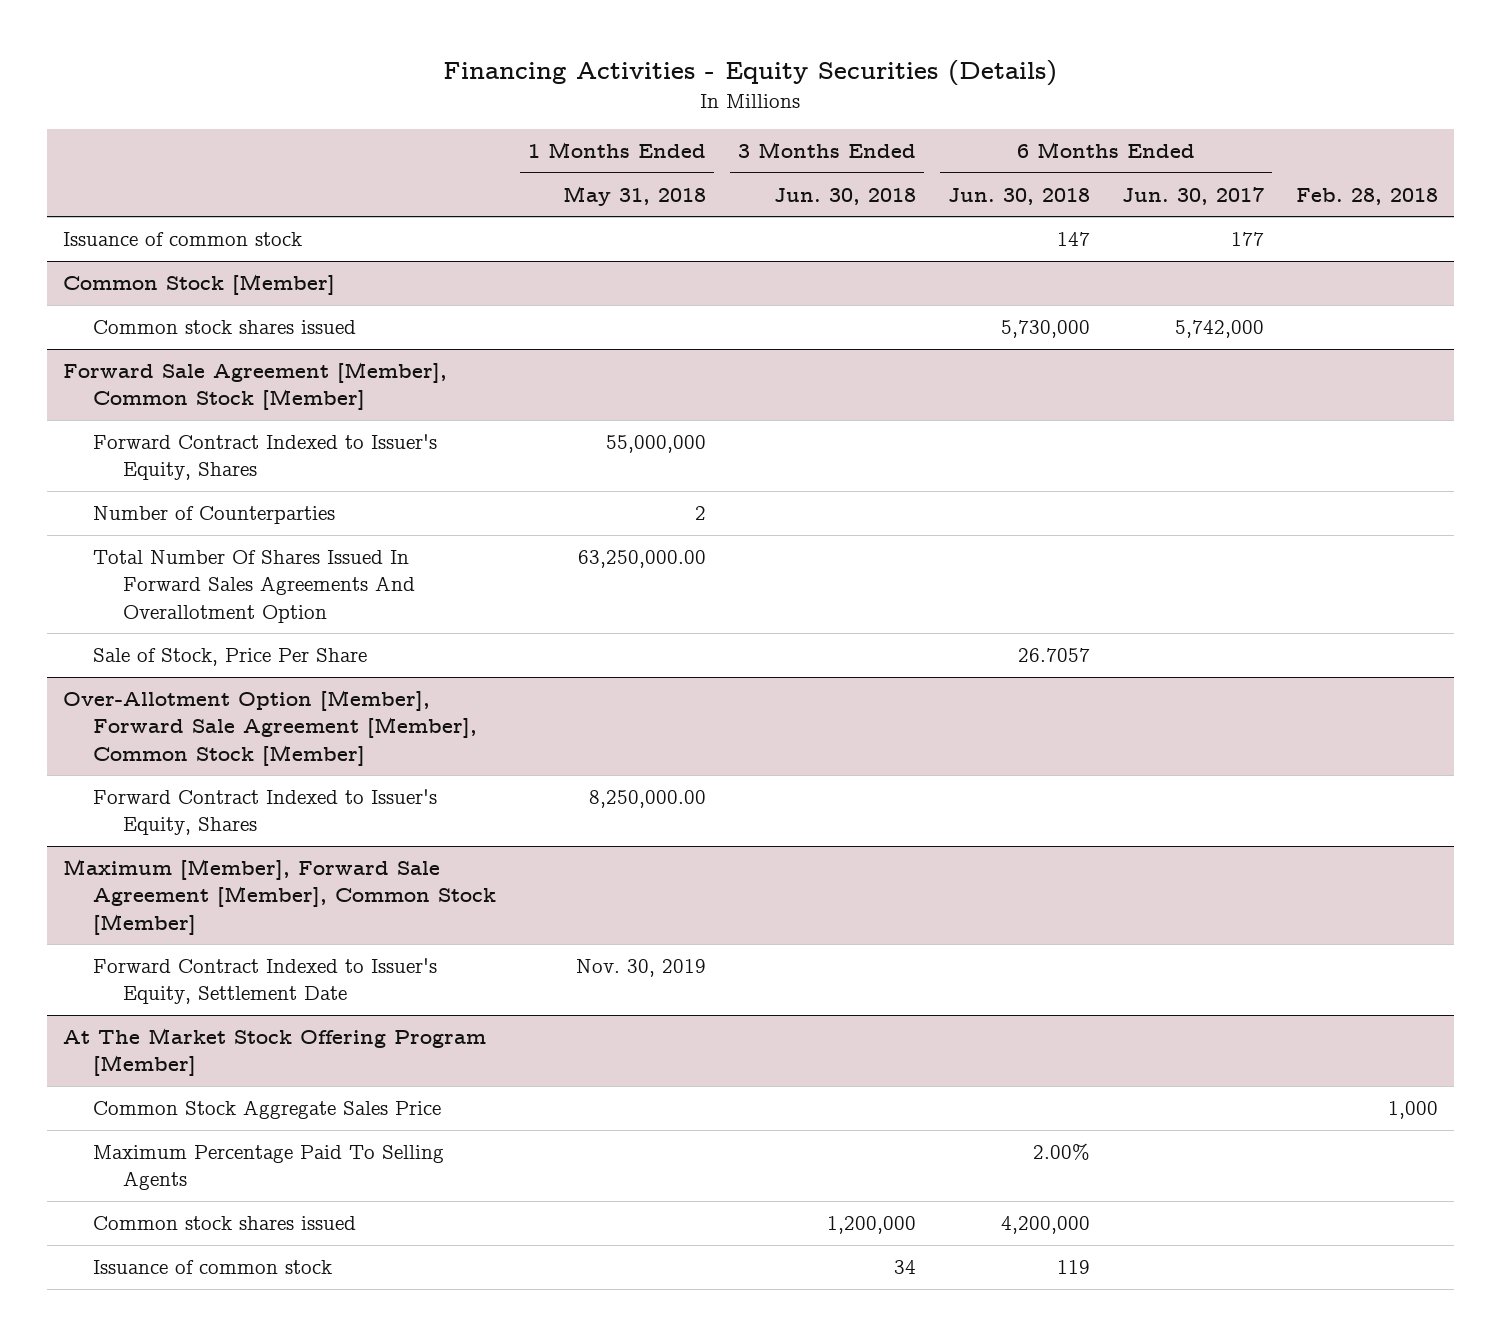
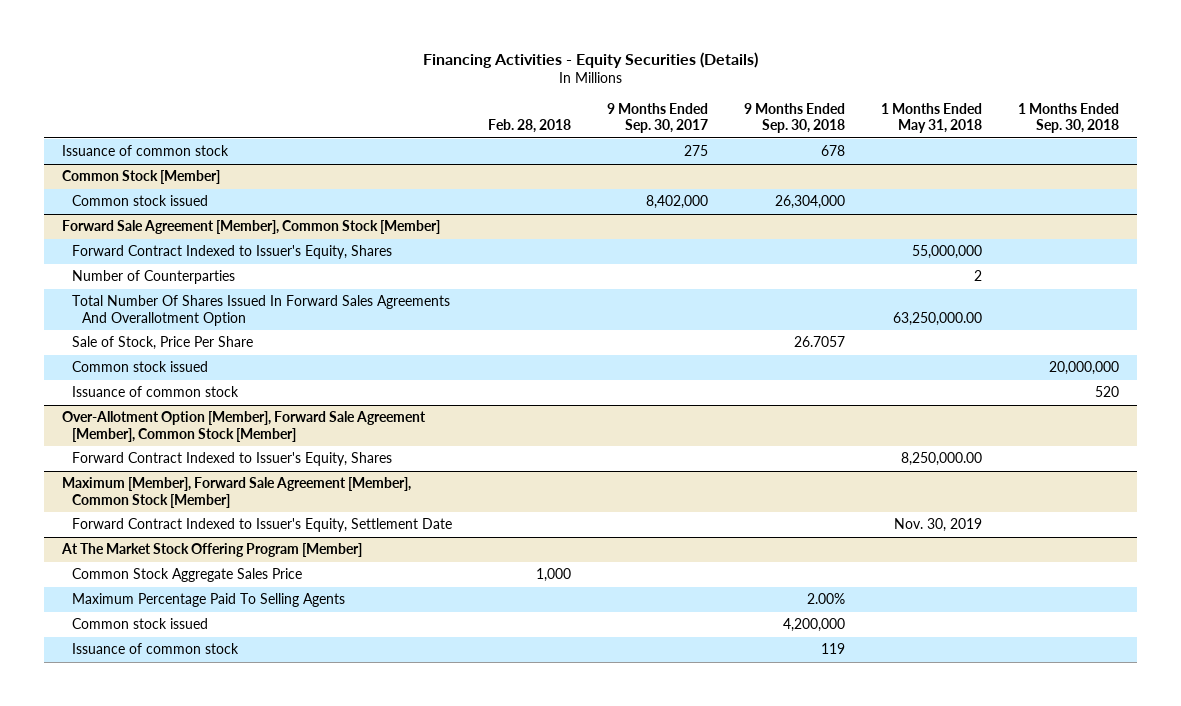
- | 1 Months Ended May 31, 2018 | 3 Months Ended Jun. 30, 2018 | 6 Months Ended Jun. 30, 2018 | 6 Months Ended Jun. 30, 2017 | Feb. 28, 2018
+ | Feb. 28, 2018 | 9 Months Ended Sep. 30, 2017 | 9 Months Ended Sep. 30, 2018 | 1 Months Ended May 31, 2018 | 1 Months Ended Sep. 30, 2018
@ Common Stock [Member]
- Common stock shares issued | | | 5,730,000 | 5,742,000 |
+ Common stock issued | | 8,402,000 | 26,304,000 | |
@ Forward Sale Agreement [Member], Common Stock [Member]
+ Common stock issued | | | | | 20,000,000
+ Issuance of common stock | | | | | 520
@ At The Market Stock Offering Program [Member]
- Common stock shares issued | | 1,200,000 | 4,200,000 | |
+ Common stock issued | | | 4,200,000 | |

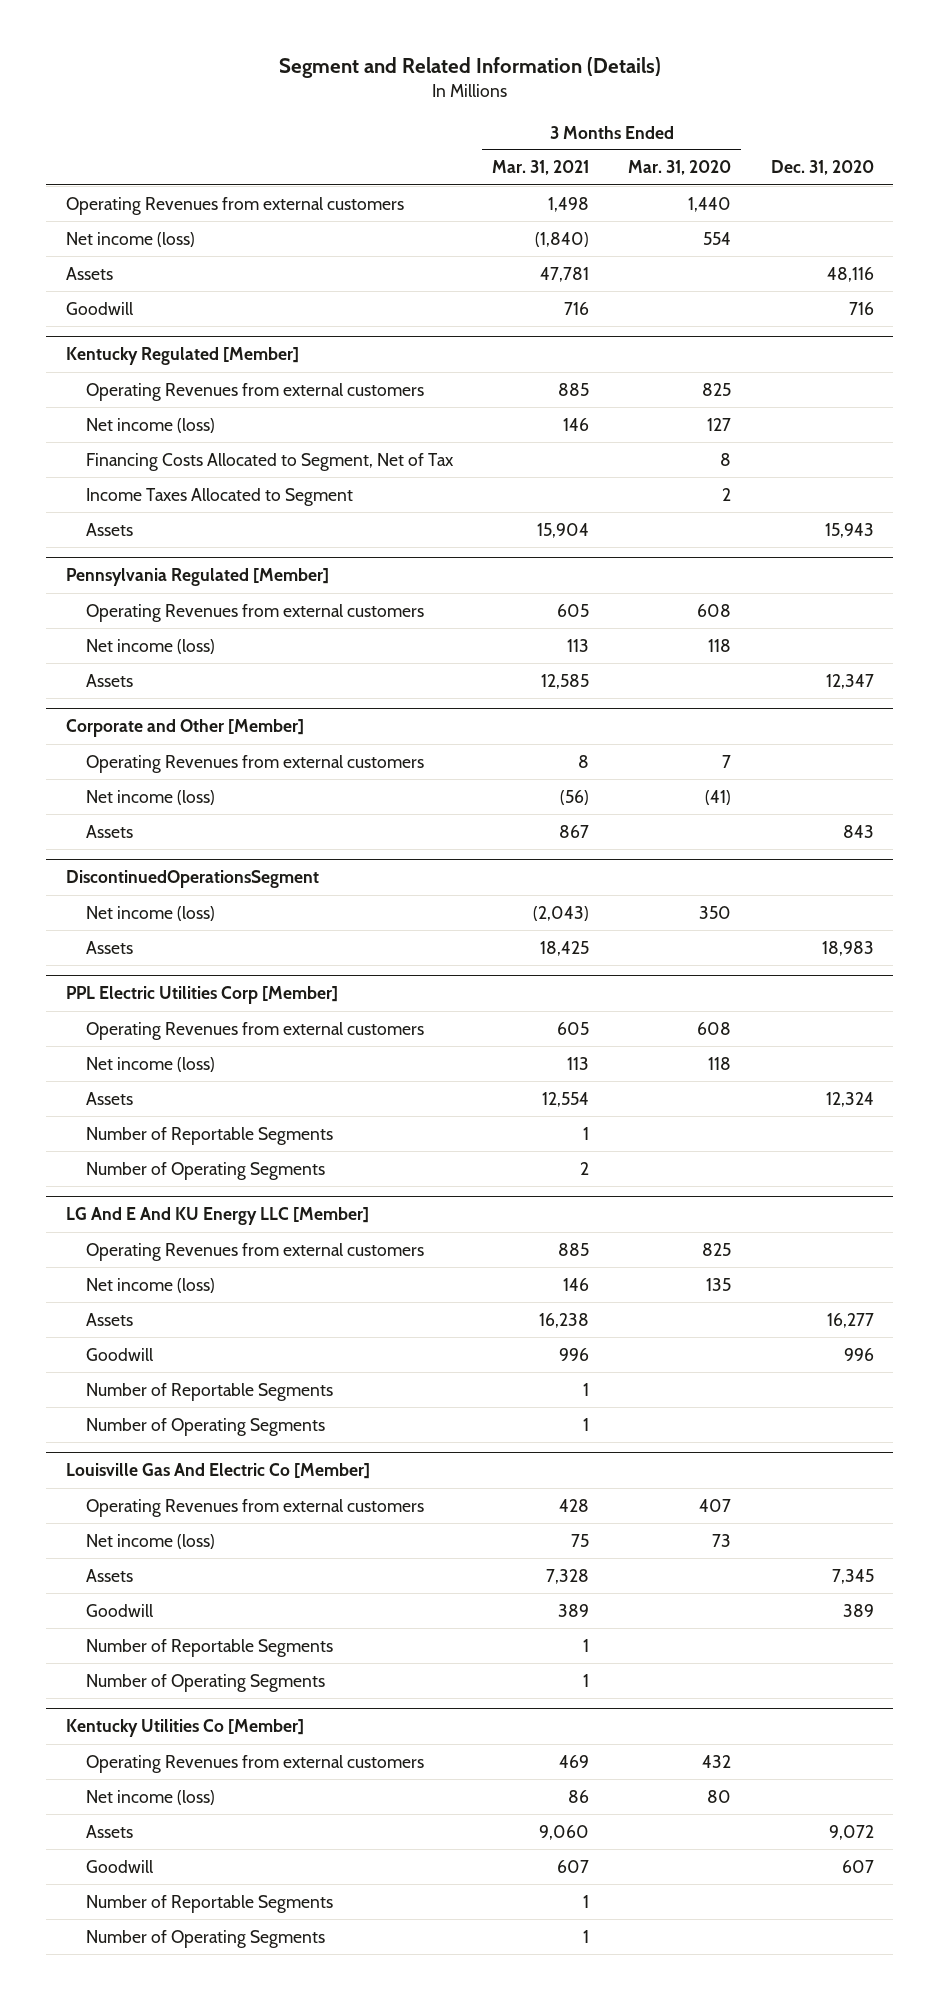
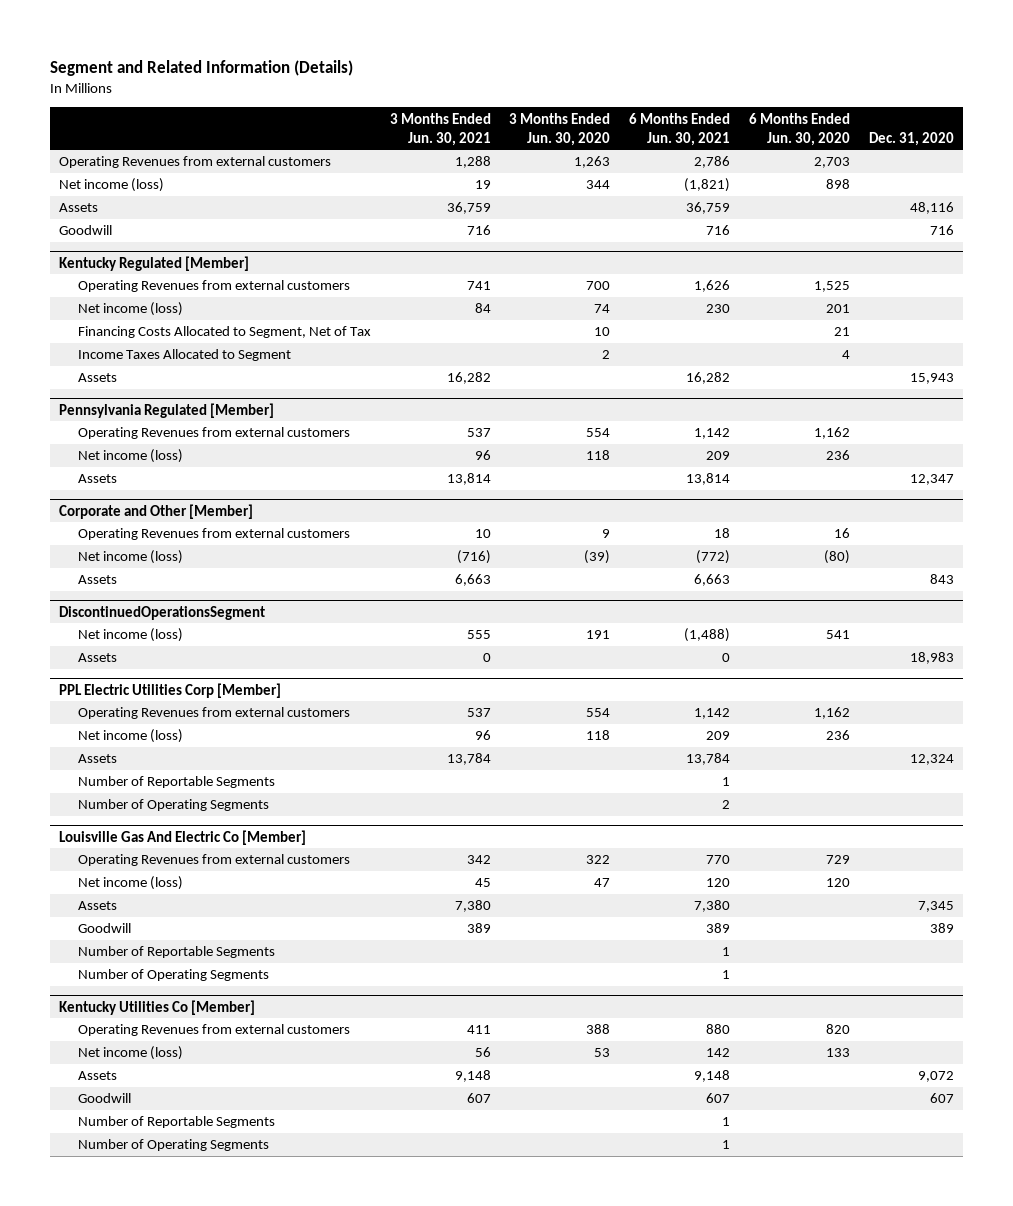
- | 3 Months Ended Mar. 31, 2021 | 3 Months Ended Mar. 31, 2020 | Dec. 31, 2020
+ | 3 Months Ended Jun. 30, 2021 | 3 Months Ended Jun. 30, 2020 | 6 Months Ended Jun. 30, 2021 | 6 Months Ended Jun. 30, 2020 | Dec. 31, 2020
- LG And E And KU Energy LLC [Member]
- Operating Revenues from external customers | 885 | 825 |
- Net income (loss) | 146 | 135 |
- Assets | 16,238 | | 16,277
- Goodwill | 996 | | 996
- Number of Reportable Segments | 1 | |
- Number of Operating Segments | 1 | |

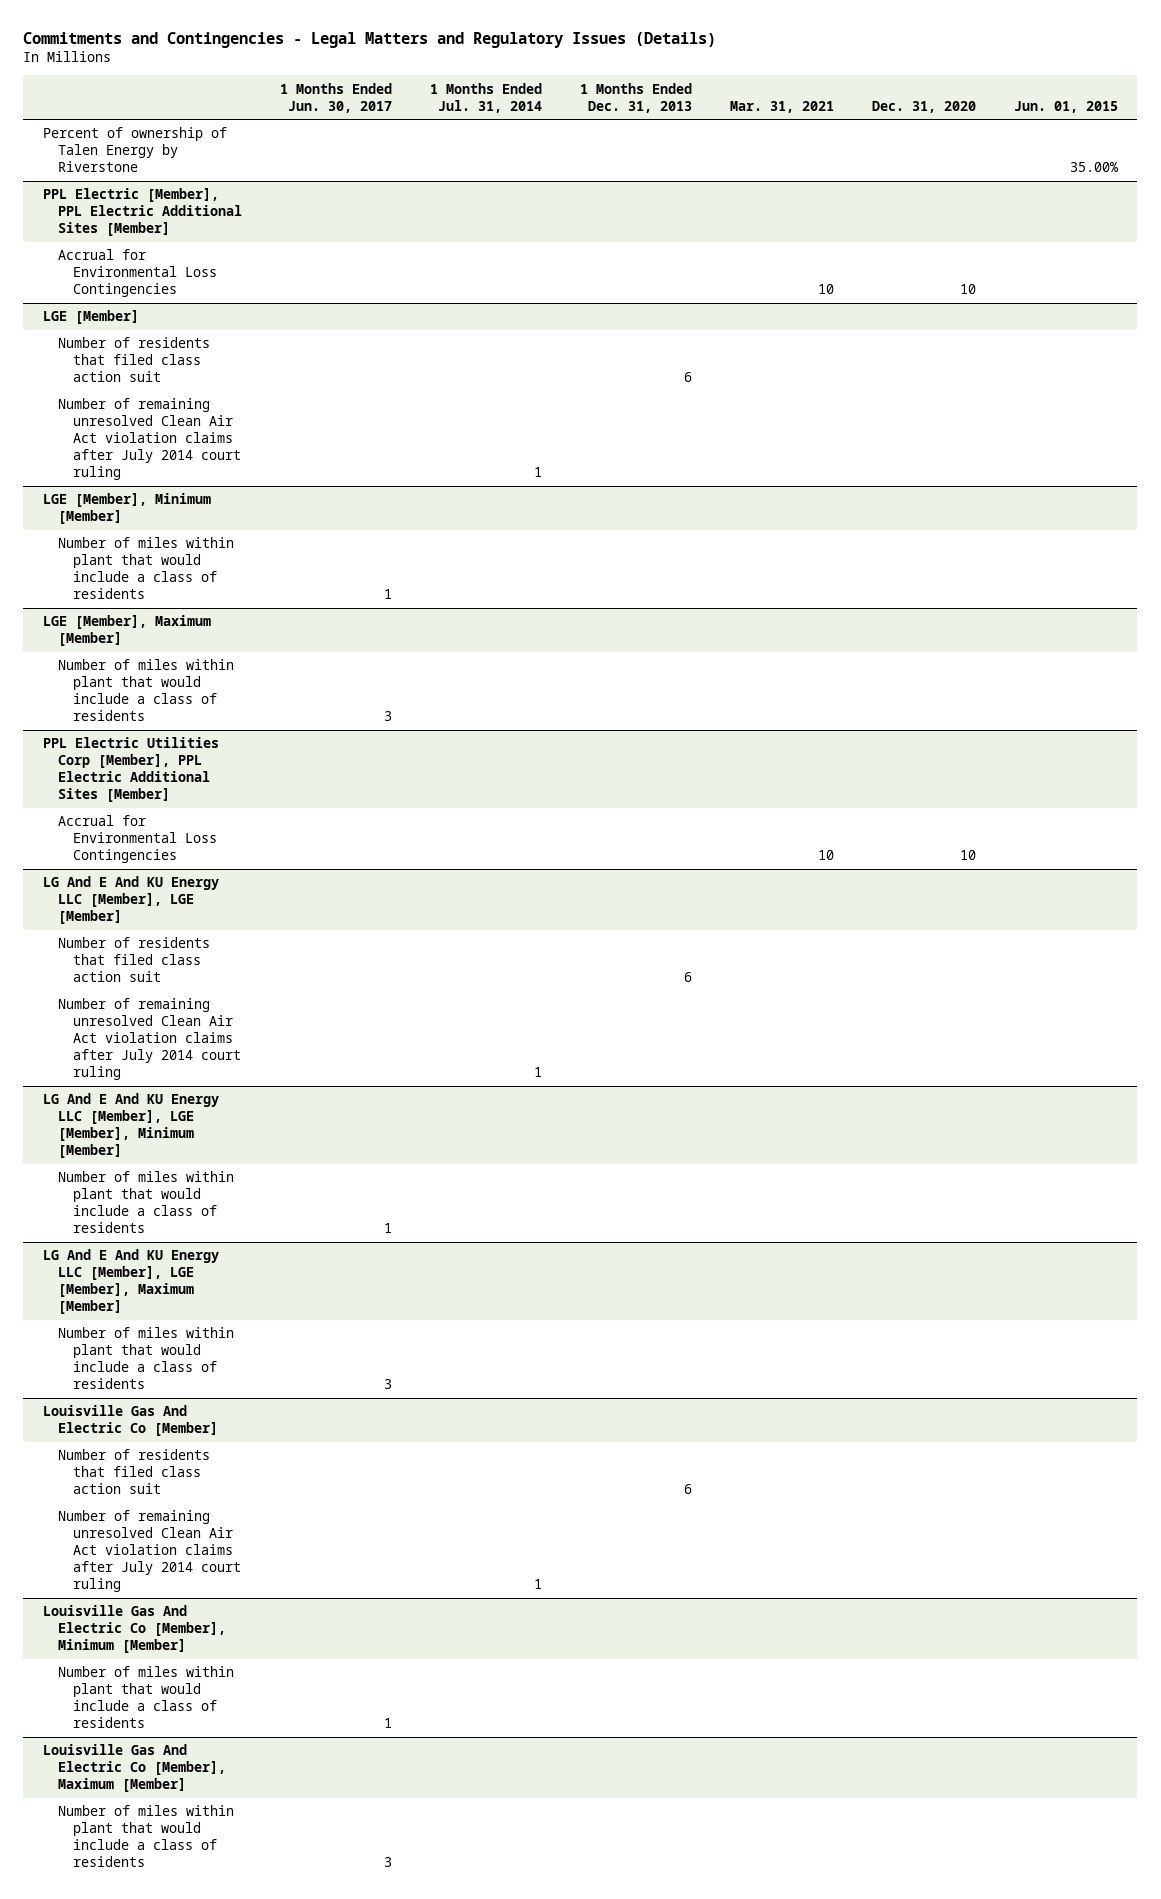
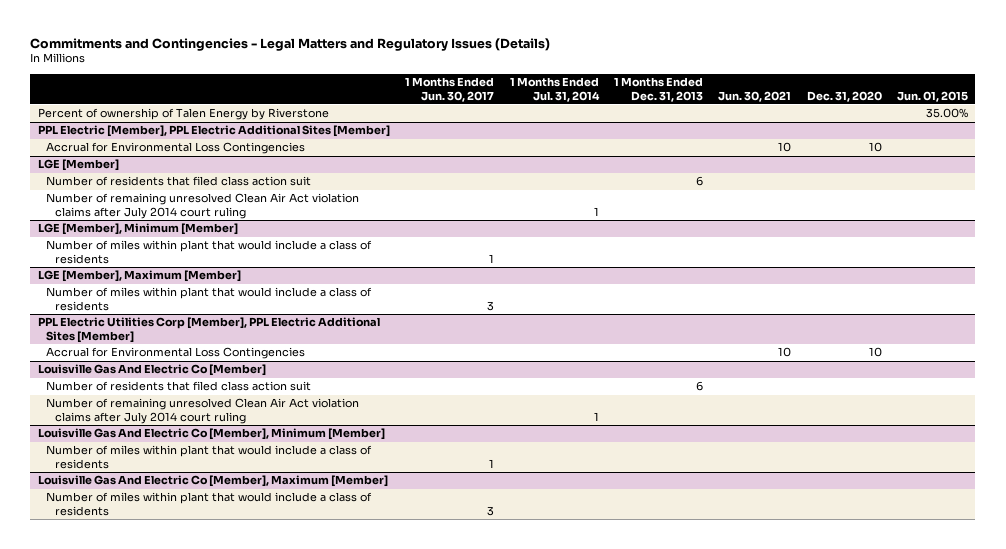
- | 1 Months Ended Jun. 30, 2017 | 1 Months Ended Jul. 31, 2014 | 1 Months Ended Dec. 31, 2013 | Mar. 31, 2021 | Dec. 31, 2020 | Jun. 01, 2015
+ | 1 Months Ended Jun. 30, 2017 | 1 Months Ended Jul. 31, 2014 | 1 Months Ended Dec. 31, 2013 | Jun. 30, 2021 | Dec. 31, 2020 | Jun. 01, 2015
- LG And E And KU Energy LLC [Member], LGE [Member]
- Number of residents that filed class action suit | | | 6 | | |
- Number of remaining unresolved Clean Air Act violation claims after July 2014 court ruling | | 1 | | | |
- LG And E And KU Energy LLC [Member], LGE [Member], Minimum [Member]
- Number of miles within plant that would include a class of residents | 1 | | | | |
- LG And E And KU Energy LLC [Member], LGE [Member], Maximum [Member]
- Number of miles within plant that would include a class of residents | 3 | | | | |

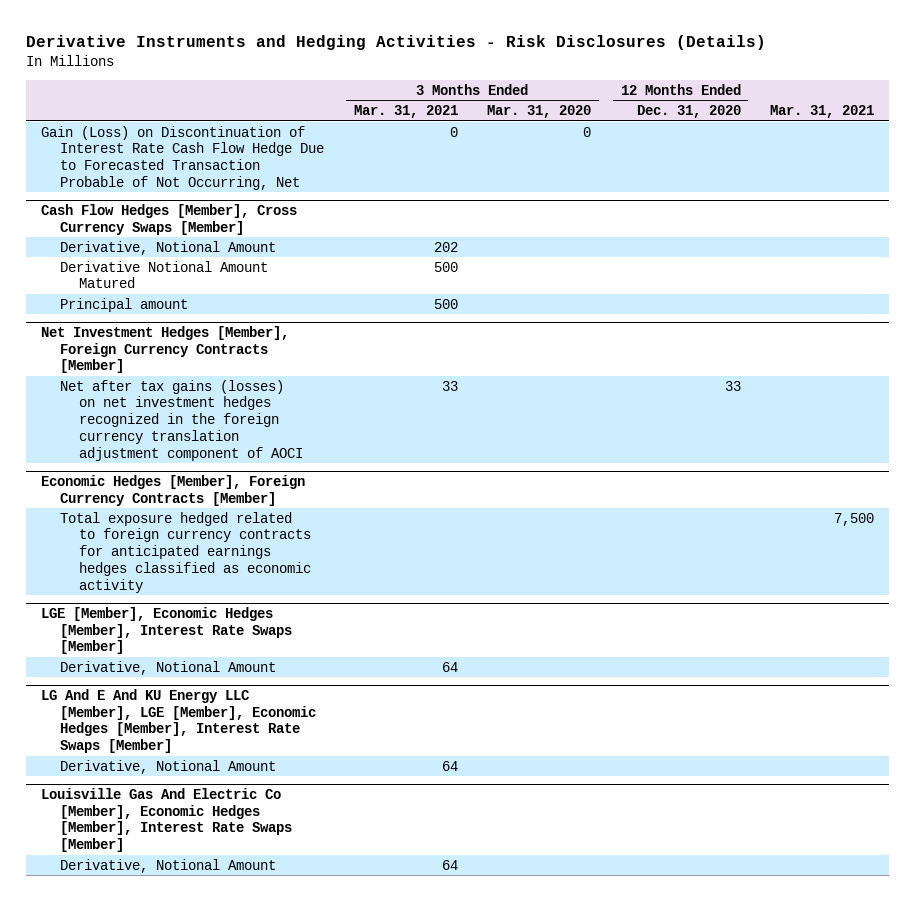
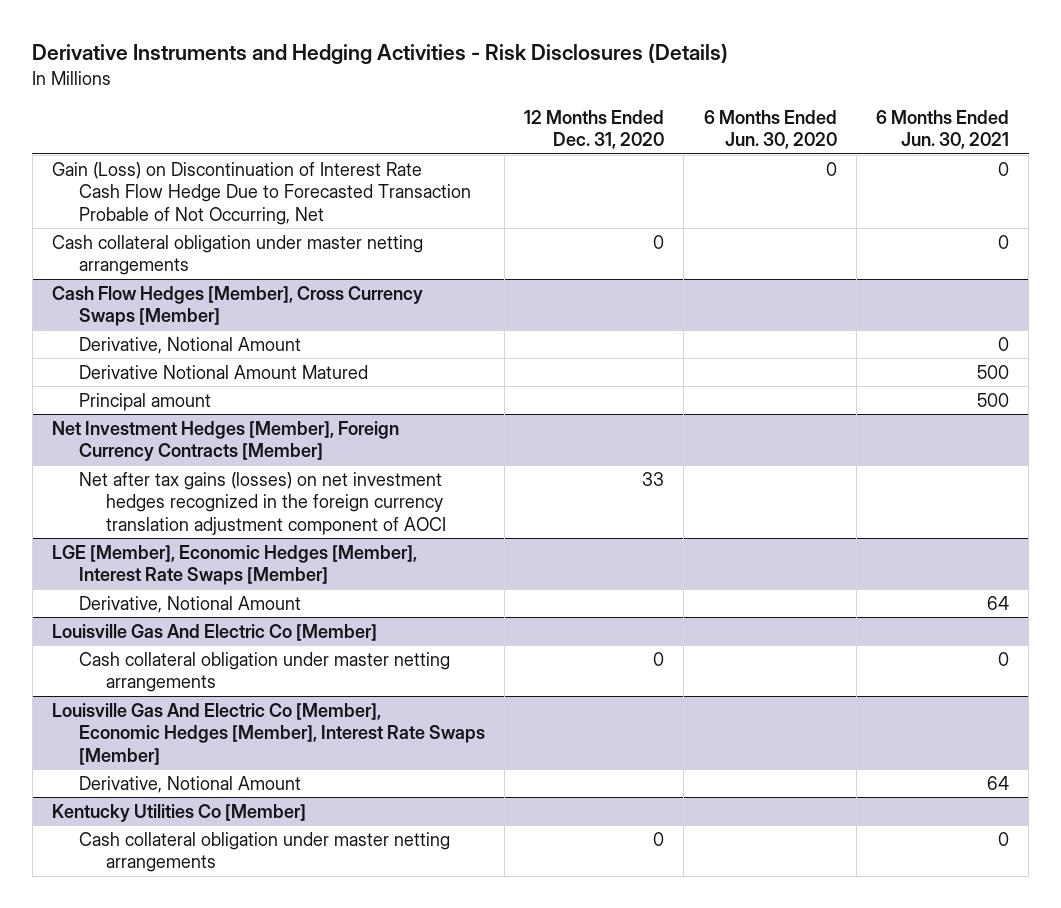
- | 3 Months Ended Mar. 31, 2021 | 3 Months Ended Mar. 31, 2020 | 12 Months Ended Dec. 31, 2020 | Mar. 31, 2021
+ | 12 Months Ended Dec. 31, 2020 | 6 Months Ended Jun. 30, 2020 | 6 Months Ended Jun. 30, 2021
+ Cash collateral obligation under master netting arrangements | 0 | | 0
- Economic Hedges [Member], Foreign Currency Contracts [Member]
- Total exposure hedged related to foreign currency contracts for anticipated earnings hedges classified as economic activity | | | | 7,500
- LG And E And KU Energy LLC [Member], LGE [Member], Economic Hedges [Member], Interest Rate Swaps [Member]
- Derivative, Notional Amount | 64 | | |
+ Louisville Gas And Electric Co [Member]
+ Cash collateral obligation under master netting arrangements | 0 | | 0
+ Kentucky Utilities Co [Member]
+ Cash collateral obligation under master netting arrangements | 0 | | 0

